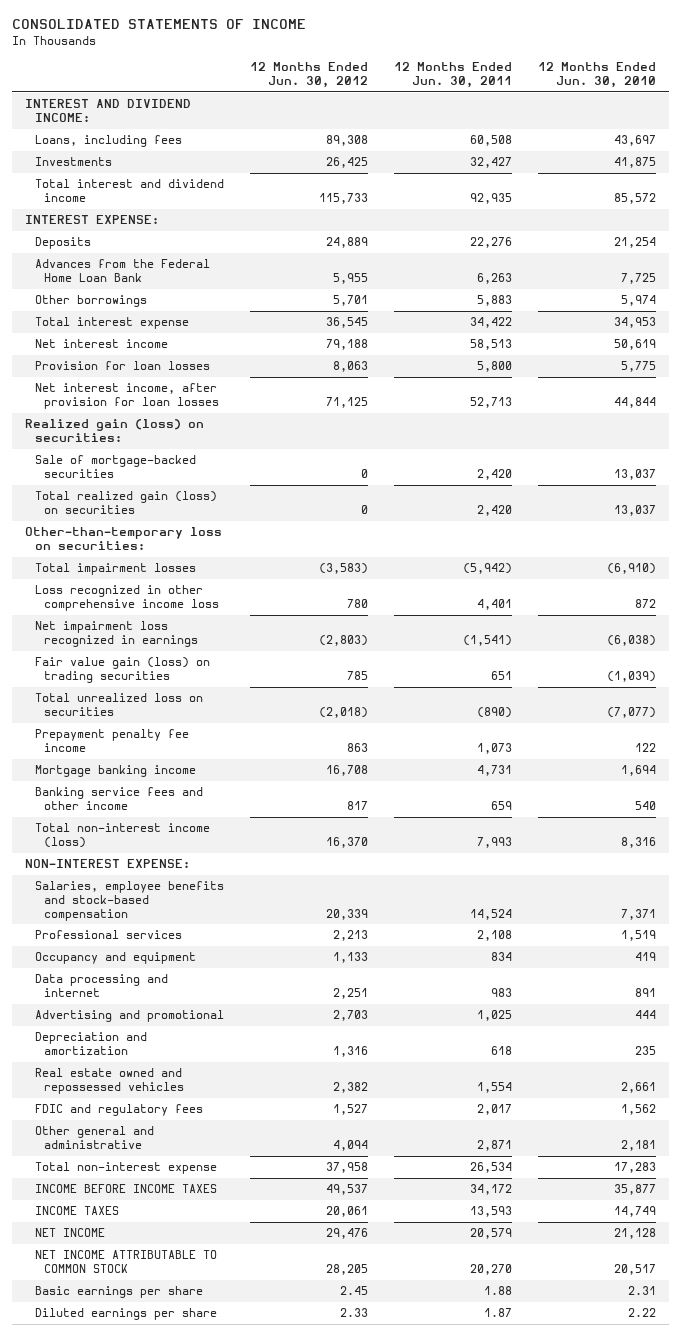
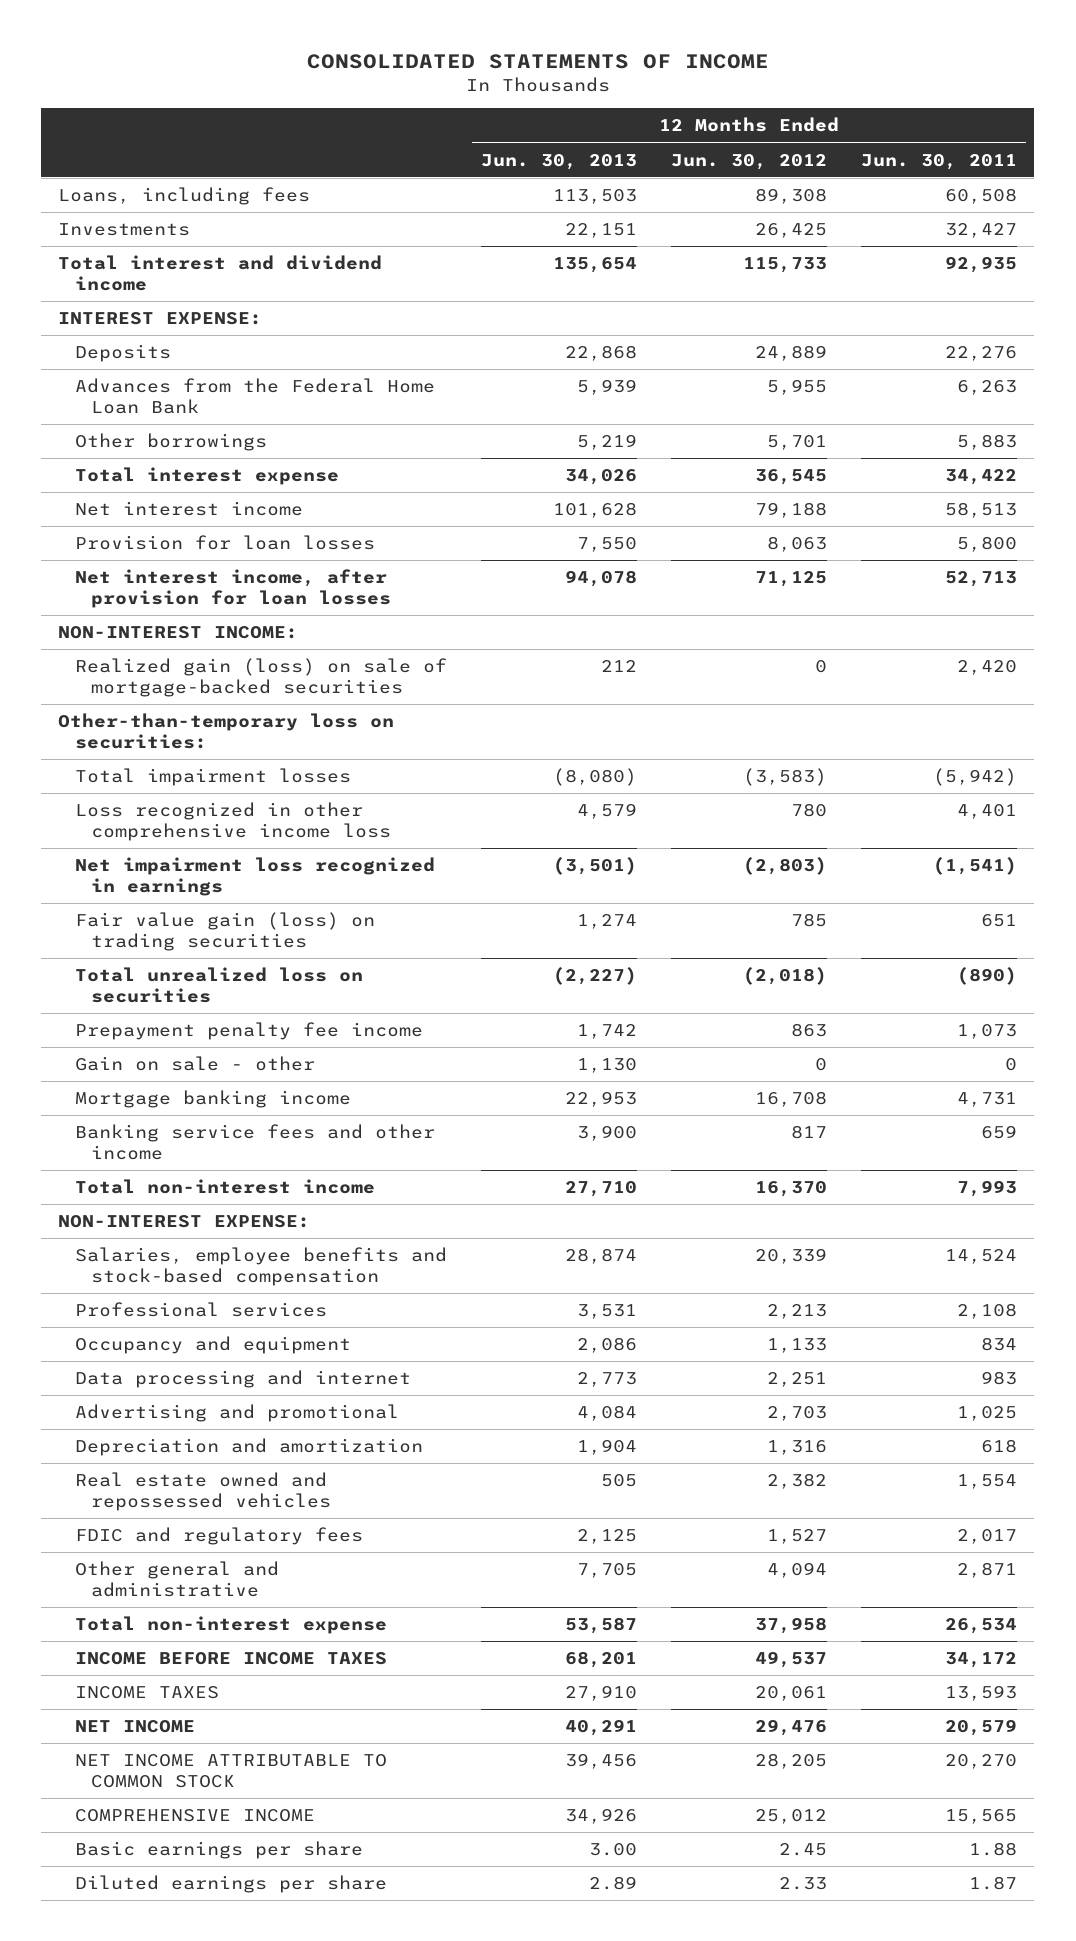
- | 12 Months Ended Jun. 30, 2012 | 12 Months Ended Jun. 30, 2011 | 12 Months Ended Jun. 30, 2010
+ | 12 Months Ended Jun. 30, 2013 | 12 Months Ended Jun. 30, 2012 | 12 Months Ended Jun. 30, 2011
- INTEREST AND DIVIDEND INCOME:
- Realized gain (loss) on securities:
- Sale of mortgage-backed securities | 0 | 2,420 | 13,037
- Total realized gain (loss) on securities | 0 | 2,420 | 13,037
+ NON-INTEREST INCOME:
+ Realized gain (loss) on sale of mortgage-backed securities | 212 | 0 | 2,420
+ Gain on sale - other | 1,130 | 0 | 0
- Total non-interest income (loss) | 16,370 | 7,993 | 8,316
+ Total non-interest income | 27,710 | 16,370 | 7,993
+ COMPREHENSIVE INCOME | 34,926 | 25,012 | 15,565

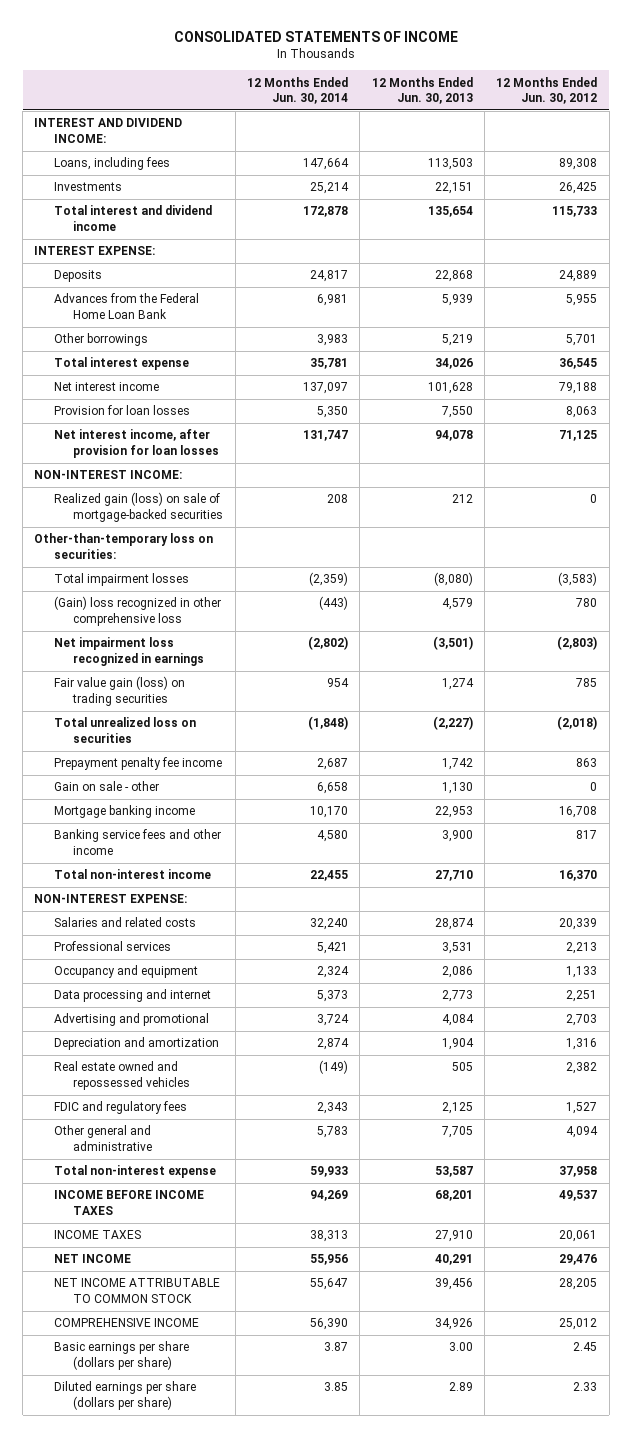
- | 12 Months Ended Jun. 30, 2013 | 12 Months Ended Jun. 30, 2012 | 12 Months Ended Jun. 30, 2011
+ | 12 Months Ended Jun. 30, 2014 | 12 Months Ended Jun. 30, 2013 | 12 Months Ended Jun. 30, 2012
+ INTEREST AND DIVIDEND INCOME:
- Loss recognized in other comprehensive income loss | 4,579 | 780 | 4,401
+ (Gain) loss recognized in other comprehensive loss | (443) | 4,579 | 780
- Salaries, employee benefits and stock-based compensation | 28,874 | 20,339 | 14,524
+ Salaries and related costs | 32,240 | 28,874 | 20,339
- Basic earnings per share | 3.00 | 2.45 | 1.88
- Diluted earnings per share | 2.89 | 2.33 | 1.87
+ Basic earnings per share (dollars per share) | 3.87 | 3.00 | 2.45
+ Diluted earnings per share (dollars per share) | 3.85 | 2.89 | 2.33

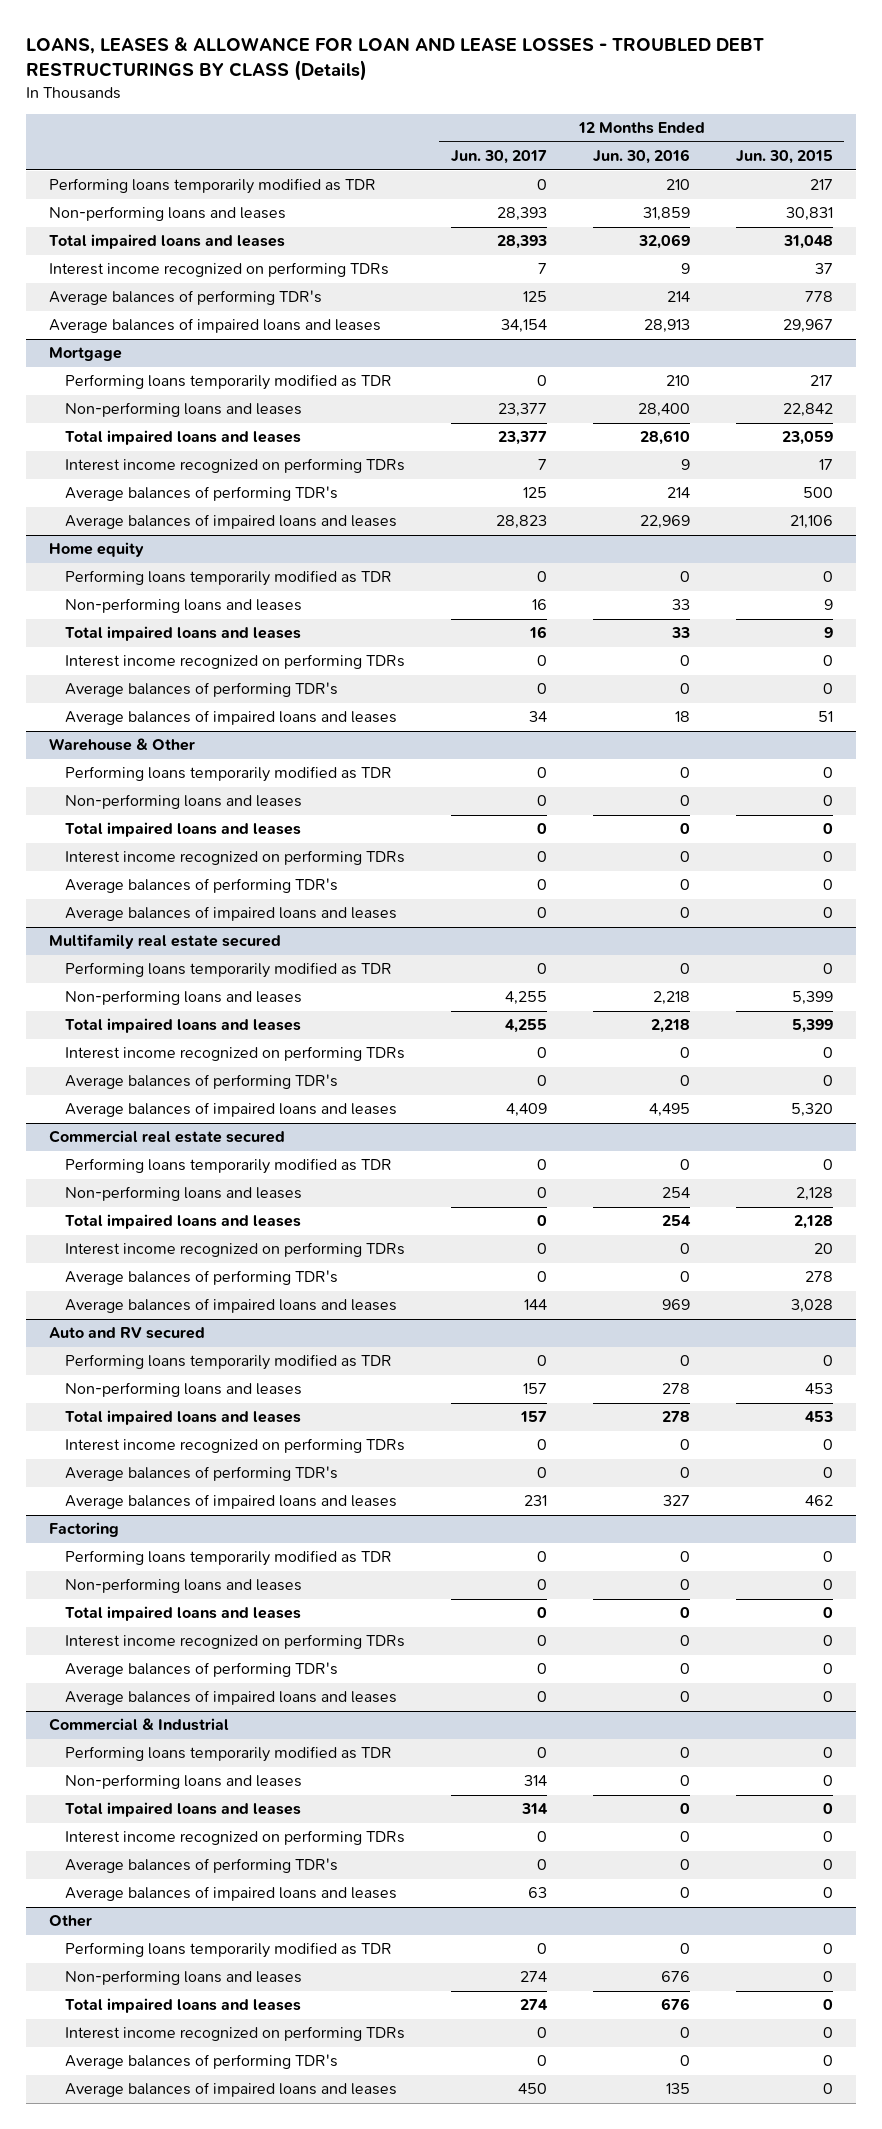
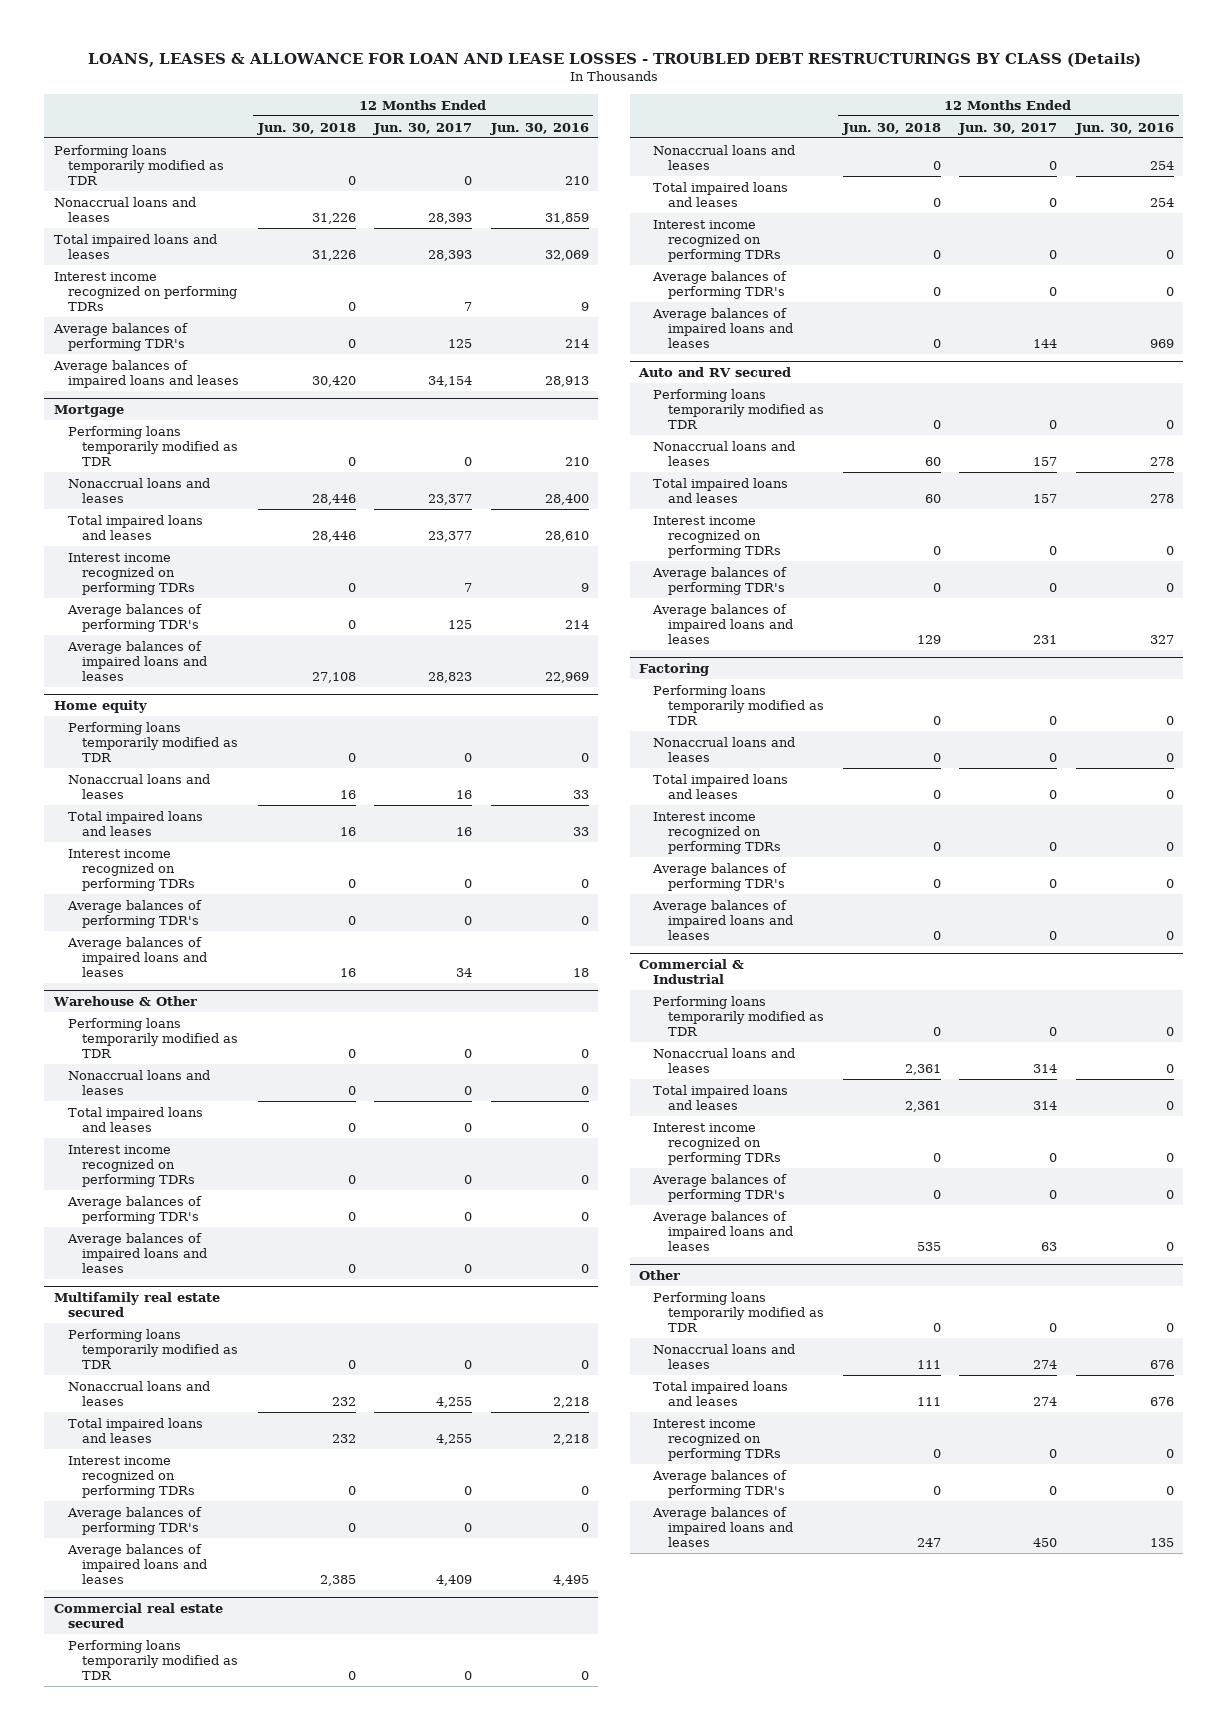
- | 12 Months Ended Jun. 30, 2017 | 12 Months Ended Jun. 30, 2016 | 12 Months Ended Jun. 30, 2015
+ | 12 Months Ended Jun. 30, 2018 | 12 Months Ended Jun. 30, 2017 | 12 Months Ended Jun. 30, 2016
- Non-performing loans and leases | 28,393 | 31,859 | 30,831
+ Nonaccrual loans and leases | 31,226 | 28,393 | 31,859
@ Mortgage
- Non-performing loans and leases | 23,377 | 28,400 | 22,842
+ Nonaccrual loans and leases | 28,446 | 23,377 | 28,400
@ Home equity
- Non-performing loans and leases | 16 | 33 | 9
+ Nonaccrual loans and leases | 16 | 16 | 33
@ Warehouse & Other
- Non-performing loans and leases | 0 | 0 | 0
+ Nonaccrual loans and leases | 0 | 0 | 0
@ Multifamily real estate secured
- Non-performing loans and leases | 4,255 | 2,218 | 5,399
+ Nonaccrual loans and leases | 232 | 4,255 | 2,218
@ Commercial real estate secured
- Non-performing loans and leases | 0 | 254 | 2,128
+ Nonaccrual loans and leases | 0 | 0 | 254
@ Auto and RV secured
- Non-performing loans and leases | 157 | 278 | 453
+ Nonaccrual loans and leases | 60 | 157 | 278
@ Factoring
- Non-performing loans and leases | 0 | 0 | 0
+ Nonaccrual loans and leases | 0 | 0 | 0
@ Commercial & Industrial
- Non-performing loans and leases | 314 | 0 | 0
+ Nonaccrual loans and leases | 2,361 | 314 | 0
@ Other
- Non-performing loans and leases | 274 | 676 | 0
+ Nonaccrual loans and leases | 111 | 274 | 676

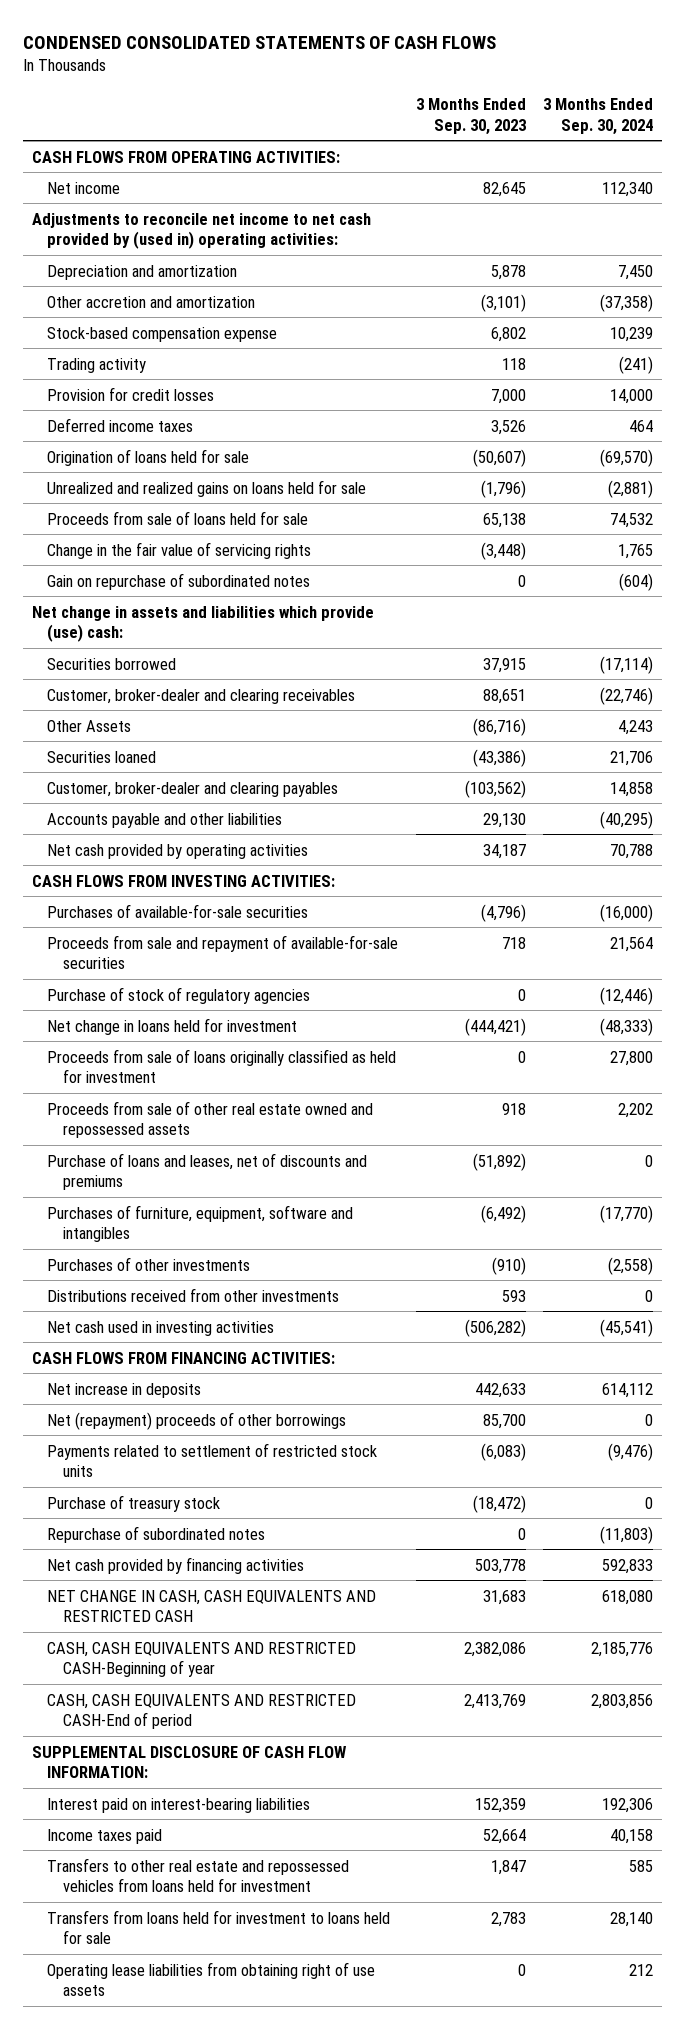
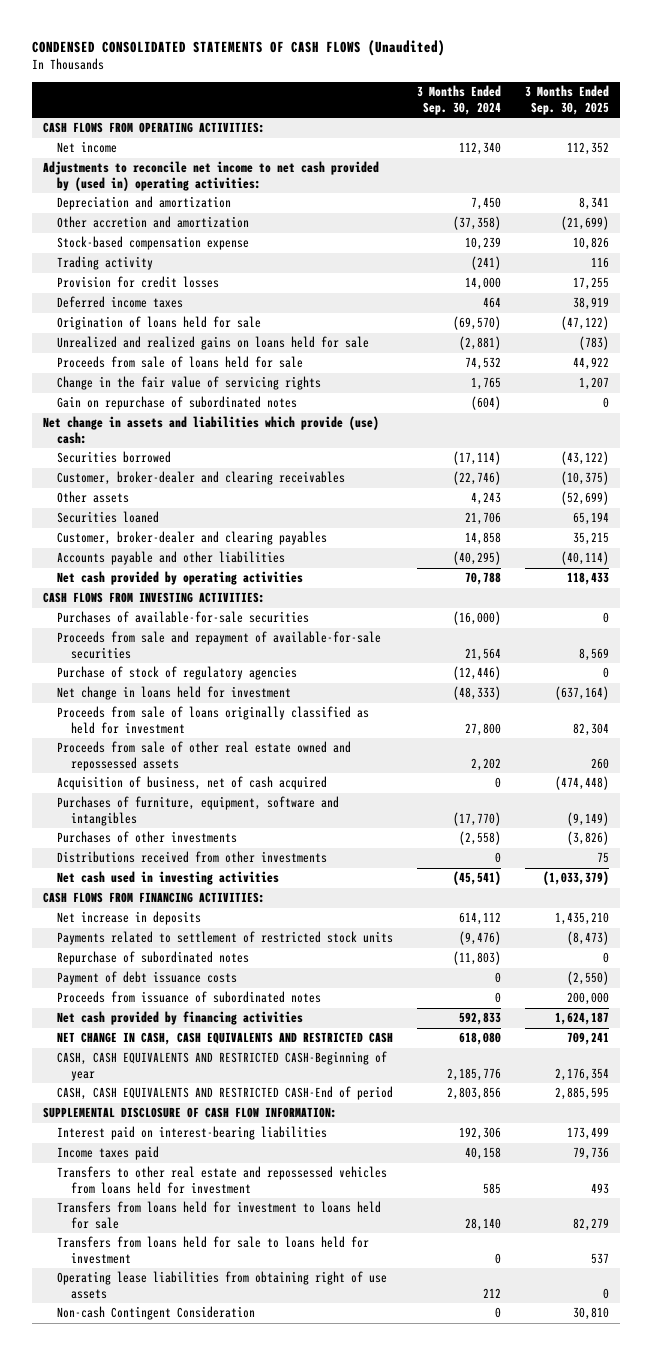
- CONDENSED CONSOLIDATED STATEMENTS OF CASH FLOWS
+ CONDENSED CONSOLIDATED STATEMENTS OF CASH FLOWS (Unaudited)
- | 3 Months Ended Sep. 30, 2023 | 3 Months Ended Sep. 30, 2024
+ | 3 Months Ended Sep. 30, 2024 | 3 Months Ended Sep. 30, 2025
- Other Assets | (86,716) | 4,243
+ Other assets | 4,243 | (52,699)
- Purchase of loans and leases, net of discounts and premiums | (51,892) | 0
+ Acquisition of business, net of cash acquired | 0 | (474,448)
- Net (repayment) proceeds of other borrowings | 85,700 | 0
- Purchase of treasury stock | (18,472) | 0
+ Payment of debt issuance costs | 0 | (2,550)
+ Proceeds from issuance of subordinated notes | 0 | 200,000
+ Transfers from loans held for sale to loans held for investment | 0 | 537
+ Non-cash Contingent Consideration | 0 | 30,810

